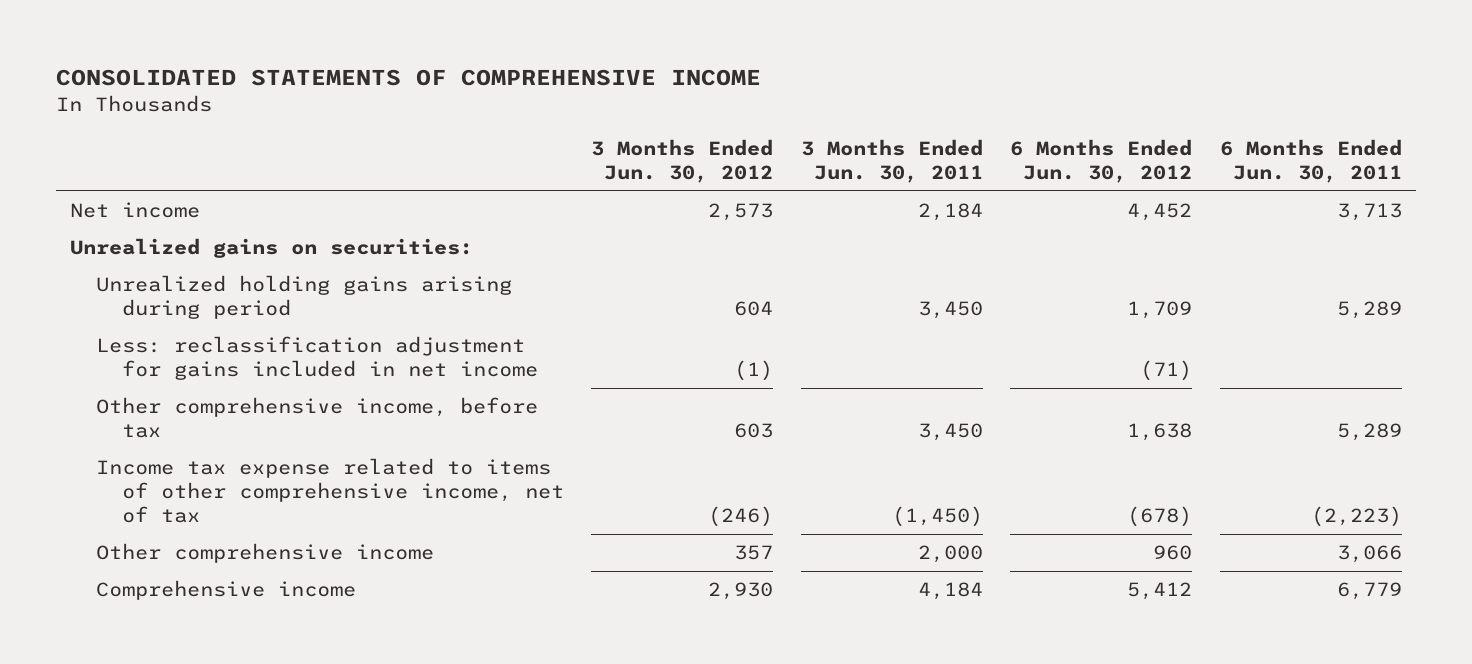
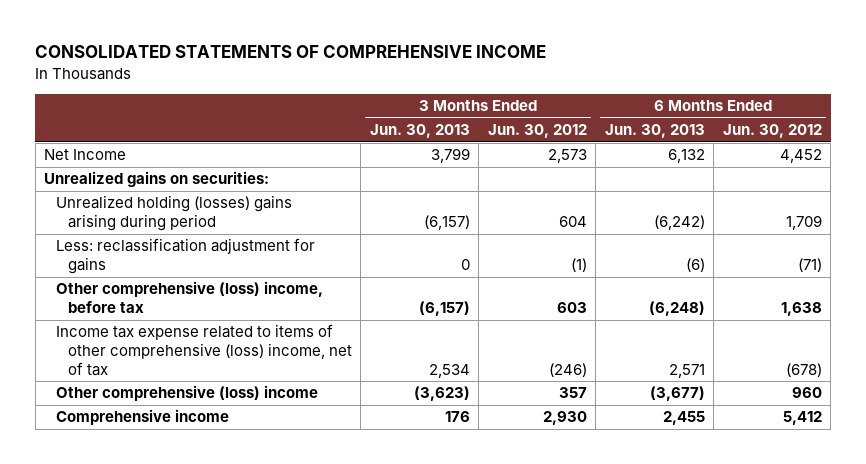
- | 3 Months Ended Jun. 30, 2012 | 3 Months Ended Jun. 30, 2011 | 6 Months Ended Jun. 30, 2012 | 6 Months Ended Jun. 30, 2011
+ | 3 Months Ended Jun. 30, 2013 | 3 Months Ended Jun. 30, 2012 | 6 Months Ended Jun. 30, 2013 | 6 Months Ended Jun. 30, 2012
- Net income | 2,573 | 2,184 | 4,452 | 3,713
+ Net Income | 3,799 | 2,573 | 6,132 | 4,452
- Unrealized holding gains arising during period | 604 | 3,450 | 1,709 | 5,289
- Less: reclassification adjustment for gains included in net income | (1) | | (71) |
- Other comprehensive income, before tax | 603 | 3,450 | 1,638 | 5,289
- Income tax expense related to items of other comprehensive income, net of tax | (246) | (1,450) | (678) | (2,223)
- Other comprehensive income | 357 | 2,000 | 960 | 3,066
+ Unrealized holding (losses) gains arising during period | (6,157) | 604 | (6,242) | 1,709
+ Less: reclassification adjustment for gains | 0 | (1) | (6) | (71)
+ Other comprehensive (loss) income, before tax | (6,157) | 603 | (6,248) | 1,638
+ Income tax expense related to items of other comprehensive (loss) income, net of tax | 2,534 | (246) | 2,571 | (678)
+ Other comprehensive (loss) income | (3,623) | 357 | (3,677) | 960

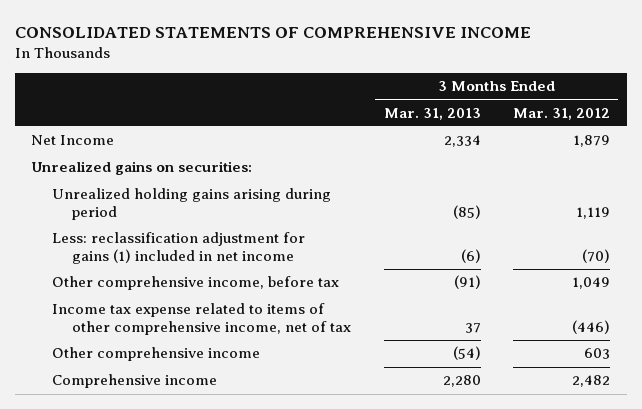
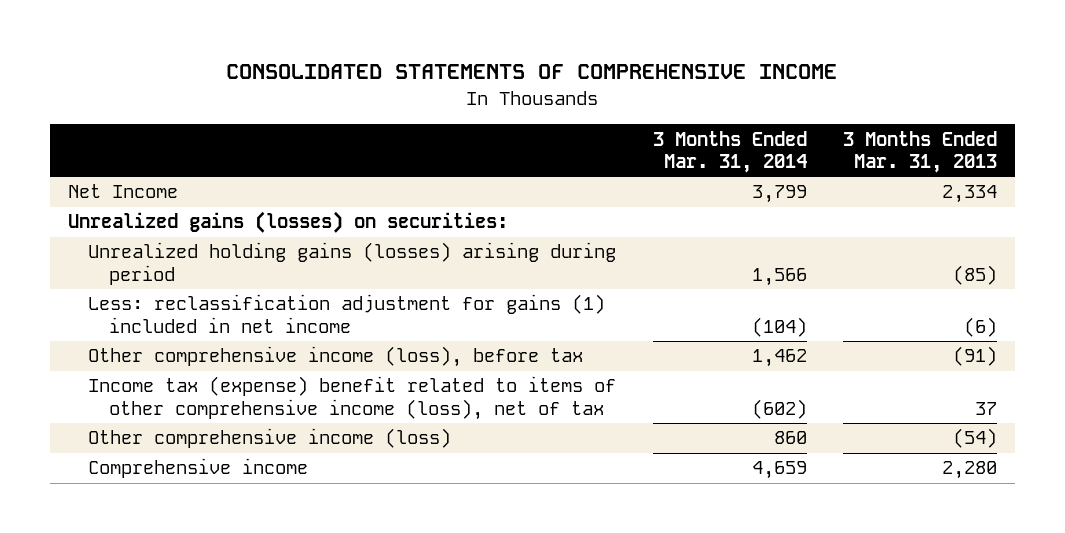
- | 3 Months Ended Mar. 31, 2013 | 3 Months Ended Mar. 31, 2012
+ | 3 Months Ended Mar. 31, 2014 | 3 Months Ended Mar. 31, 2013
- Unrealized gains on securities:
- Unrealized holding gains arising during period | (85) | 1,119
+ Unrealized gains (losses) on securities:
+ Unrealized holding gains (losses) arising during period | 1,566 | (85)
- Other comprehensive income, before tax | (91) | 1,049
- Income tax expense related to items of other comprehensive income, net of tax | 37 | (446)
- Other comprehensive income | (54) | 603
+ Other comprehensive income (loss), before tax | 1,462 | (91)
+ Income tax (expense) benefit related to items of other comprehensive income (loss), net of tax | (602) | 37
+ Other comprehensive income (loss) | 860 | (54)

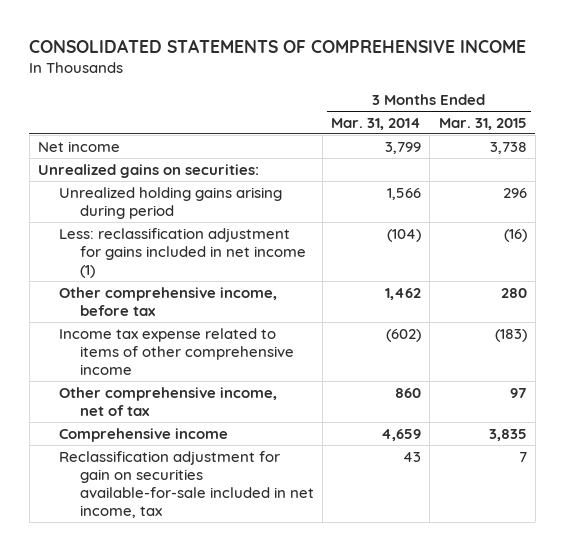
- | 3 Months Ended Mar. 31, 2014 | 3 Months Ended Mar. 31, 2013
+ | 3 Months Ended Mar. 31, 2014 | 3 Months Ended Mar. 31, 2015
- Net Income | 3,799 | 2,334
- Unrealized gains (losses) on securities:
- Unrealized holding gains (losses) arising during period | 1,566 | (85)
- Less: reclassification adjustment for gains (1) included in net income | (104) | (6)
- Other comprehensive income (loss), before tax | 1,462 | (91)
- Income tax (expense) benefit related to items of other comprehensive income (loss), net of tax | (602) | 37
- Other comprehensive income (loss) | 860 | (54)
+ Net income | 3,799 | 3,738
+ Unrealized gains on securities:
+ Unrealized holding gains arising during period | 1,566 | 296
+ Less: reclassification adjustment for gains included in net income (1) | (104) | (16)
+ Other comprehensive income, before tax | 1,462 | 280
+ Income tax expense related to items of other comprehensive income | (602) | (183)
+ Other comprehensive income, net of tax | 860 | 97
+ Reclassification adjustment for gain on securities available-for-sale included in net income, tax | 43 | 7

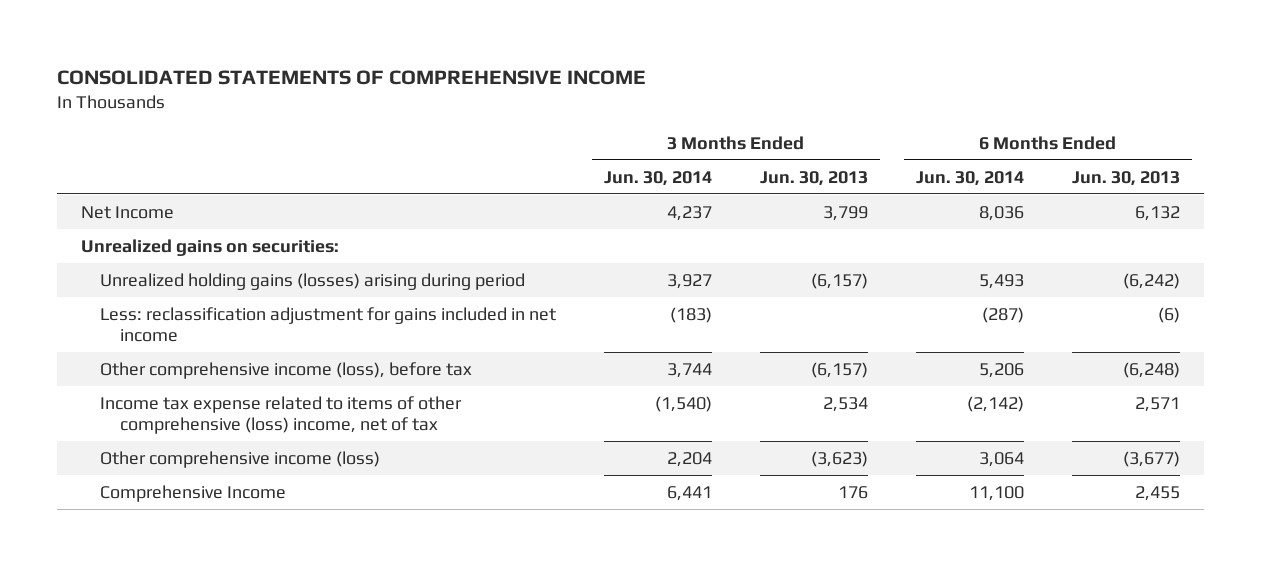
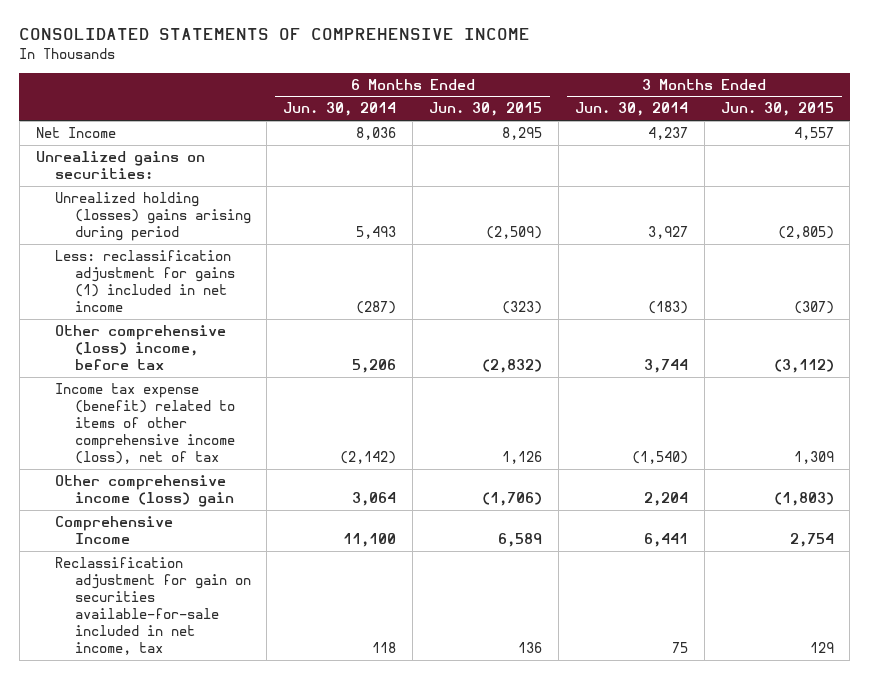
- | 3 Months Ended Jun. 30, 2014 | 3 Months Ended Jun. 30, 2013 | 6 Months Ended Jun. 30, 2014 | 6 Months Ended Jun. 30, 2013
+ | 6 Months Ended Jun. 30, 2014 | 6 Months Ended Jun. 30, 2015 | 3 Months Ended Jun. 30, 2014 | 3 Months Ended Jun. 30, 2015
- Unrealized holding gains (losses) arising during period | 3,927 | (6,157) | 5,493 | (6,242)
- Less: reclassification adjustment for gains included in net income | (183) | | (287) | (6)
- Other comprehensive income (loss), before tax | 3,744 | (6,157) | 5,206 | (6,248)
- Income tax expense related to items of other comprehensive (loss) income, net of tax | (1,540) | 2,534 | (2,142) | 2,571
- Other comprehensive income (loss) | 2,204 | (3,623) | 3,064 | (3,677)
+ Unrealized holding (losses) gains arising during period | 5,493 | (2,509) | 3,927 | (2,805)
+ Less: reclassification adjustment for gains (1) included in net income | (287) | (323) | (183) | (307)
+ Other comprehensive (loss) income, before tax | 5,206 | (2,832) | 3,744 | (3,112)
+ Income tax expense (benefit) related to items of other comprehensive income (loss), net of tax | (2,142) | 1,126 | (1,540) | 1,309
+ Other comprehensive income (loss) gain | 3,064 | (1,706) | 2,204 | (1,803)
+ Reclassification adjustment for gain on securities available-for-sale included in net income, tax | 118 | 136 | 75 | 129

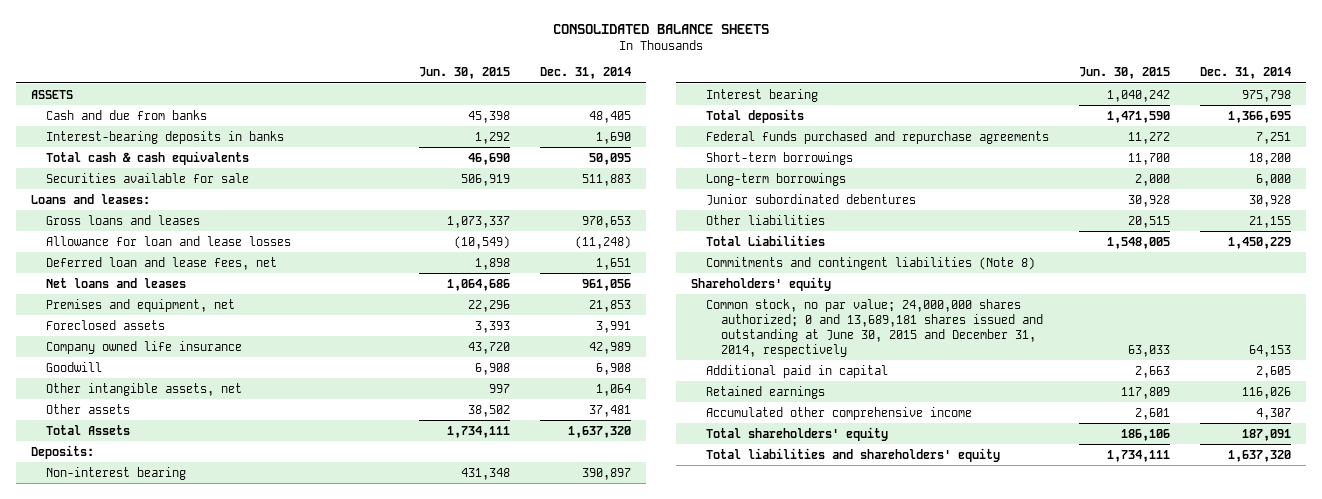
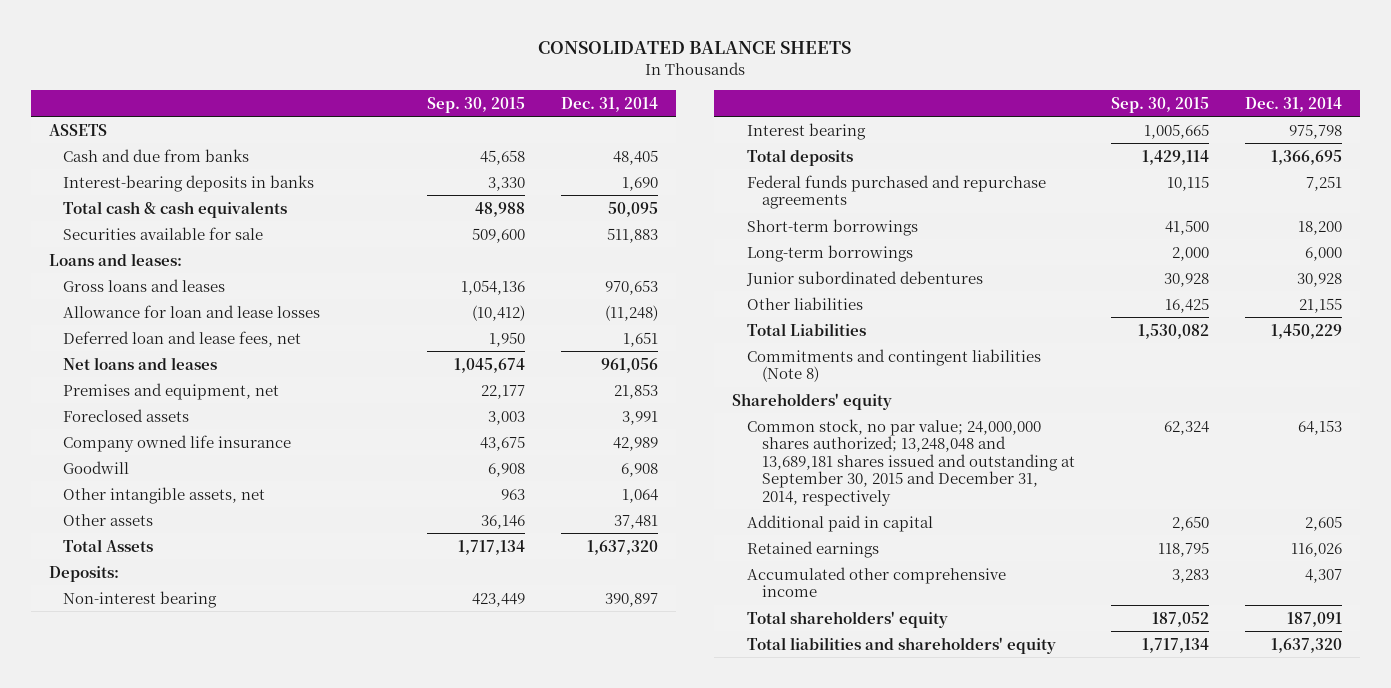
- | Jun. 30, 2015 | Dec. 31, 2014
+ | Sep. 30, 2015 | Dec. 31, 2014
- Common stock, no par value; 24,000,000 shares authorized; 0 and 13,689,181 shares issued and outstanding at June 30, 2015 and December 31, 2014, respectively | 63,033 | 64,153
+ Common stock, no par value; 24,000,000 shares authorized; 13,248,048 and 13,689,181 shares issued and outstanding at September 30, 2015 and December 31, 2014, respectively | 62,324 | 64,153

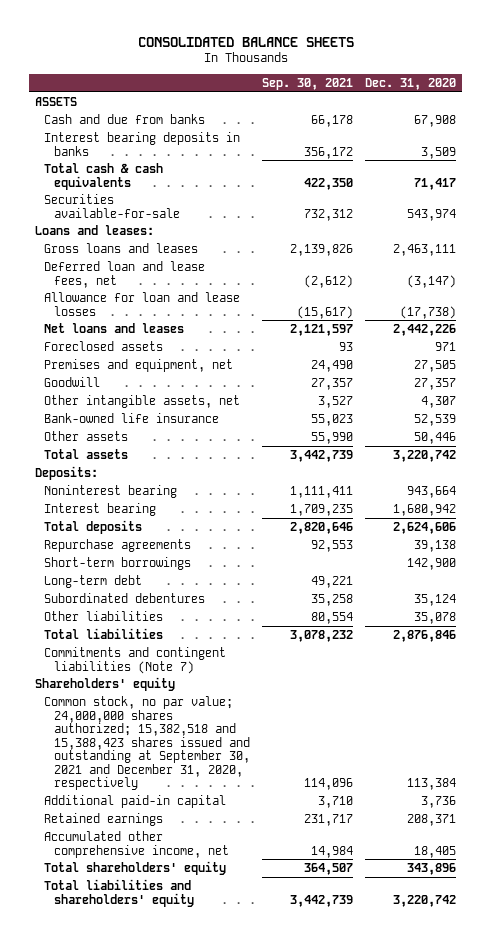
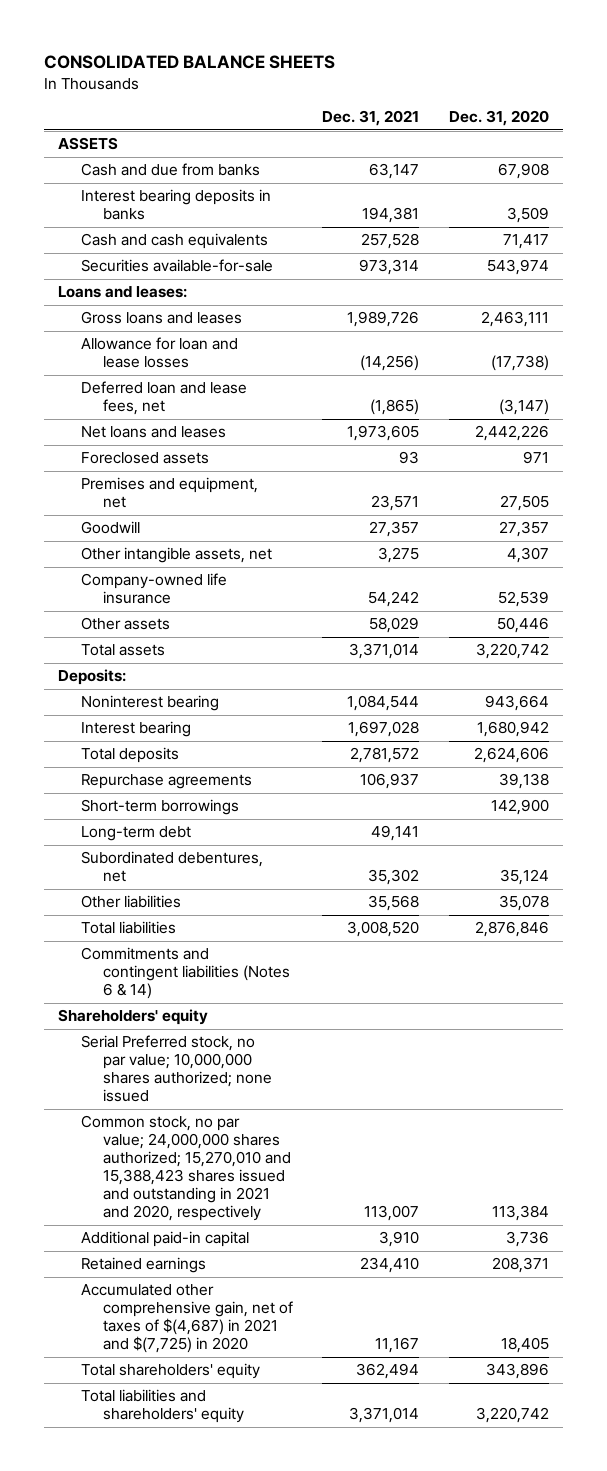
- | Sep. 30, 2021 | Dec. 31, 2020
+ | Dec. 31, 2021 | Dec. 31, 2020
- Total cash & cash equivalents | 422,350 | 71,417
+ Cash and cash equivalents | 257,528 | 71,417
moved down: Deferred loan and lease fees, net | (1,865) | (3,147)
- Bank-owned life insurance | 55,023 | 52,539
+ Company-owned life insurance | 54,242 | 52,539
- Subordinated debentures | 35,258 | 35,124
+ Subordinated debentures, net | 35,302 | 35,124
- Commitments and contingent liabilities (Note 7)
+ Commitments and contingent liabilities (Notes 6 & 14)
- Common stock, no par value; 24,000,000 shares authorized; 15,382,518 and 15,388,423 shares issued and outstanding at September 30, 2021 and December 31, 2020, respectively | 114,096 | 113,384
+ Serial Preferred stock, no par value; 10,000,000 shares authorized; none issued
+ Common stock, no par value; 24,000,000 shares authorized; 15,270,010 and 15,388,423 shares issued and outstanding in 2021 and 2020, respectively | 113,007 | 113,384
- Accumulated other comprehensive income, net | 14,984 | 18,405
+ Accumulated other comprehensive gain, net of taxes of $(4,687) in 2021 and $(7,725) in 2020 | 11,167 | 18,405

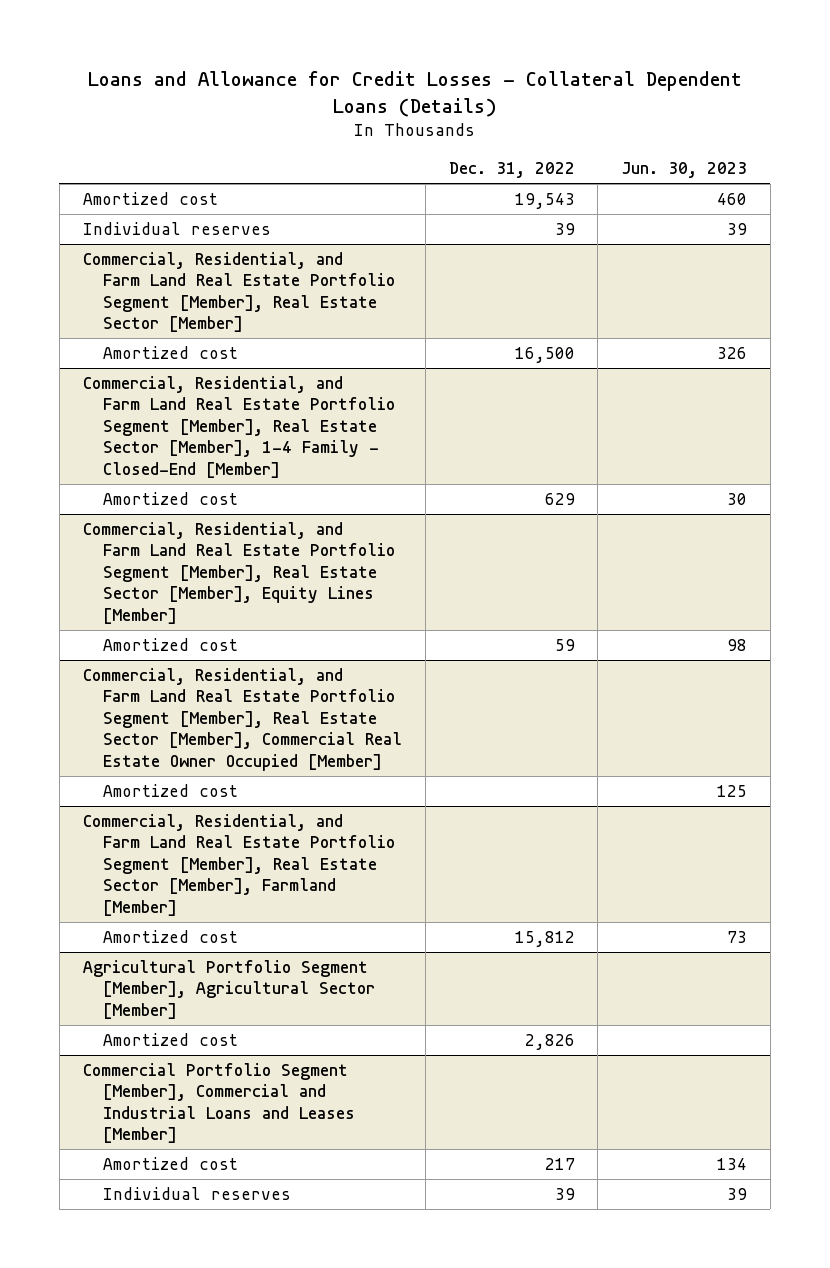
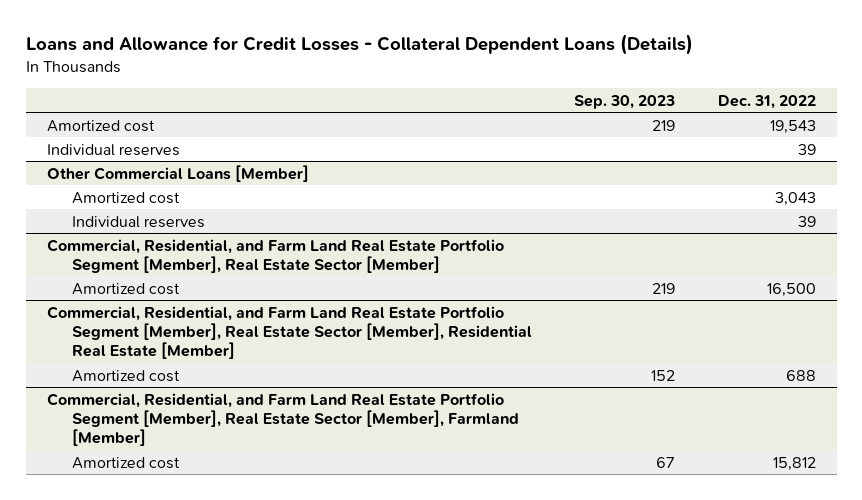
- | Dec. 31, 2022 | Jun. 30, 2023
+ | Sep. 30, 2023 | Dec. 31, 2022
+ Other Commercial Loans [Member]
+ Amortized cost | | 3,043
+ Individual reserves | | 39
- Commercial, Residential, and Farm Land Real Estate Portfolio Segment [Member], Real Estate Sector [Member], 1-4 Family - Closed-End [Member]
- Amortized cost | 629 | 30
- Commercial, Residential, and Farm Land Real Estate Portfolio Segment [Member], Real Estate Sector [Member], Equity Lines [Member]
- Amortized cost | 59 | 98
- Commercial, Residential, and Farm Land Real Estate Portfolio Segment [Member], Real Estate Sector [Member], Commercial Real Estate Owner Occupied [Member]
- Amortized cost | | 125
+ Commercial, Residential, and Farm Land Real Estate Portfolio Segment [Member], Real Estate Sector [Member], Residential Real Estate [Member]
+ Amortized cost | 152 | 688
- Agricultural Portfolio Segment [Member], Agricultural Sector [Member]
- Amortized cost | 2,826 |
- Commercial Portfolio Segment [Member], Commercial and Industrial Loans and Leases [Member]
- Amortized cost | 217 | 134
- Individual reserves | 39 | 39

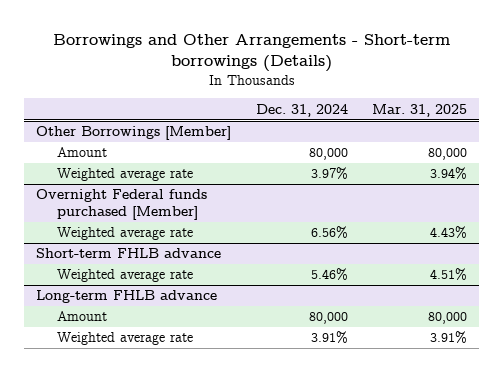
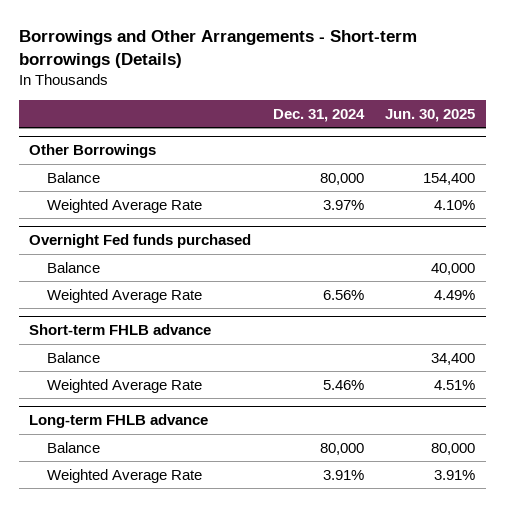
- | Dec. 31, 2024 | Mar. 31, 2025
+ | Dec. 31, 2024 | Jun. 30, 2025
- Other Borrowings [Member]
- Amount | 80,000 | 80,000
- Weighted average rate | 3.97% | 3.94%
- Overnight Federal funds purchased [Member]
- Weighted average rate | 6.56% | 4.43%
+ Other Borrowings
+ Balance | 80,000 | 154,400
+ Weighted Average Rate | 3.97% | 4.10%
+ Overnight Fed funds purchased
+ Balance | | 40,000
+ Weighted Average Rate | 6.56% | 4.49%
@ Short-term FHLB advance
- Weighted average rate | 5.46% | 4.51%
+ Balance | | 34,400
+ Weighted Average Rate | 5.46% | 4.51%
@ Long-term FHLB advance
- Amount | 80,000 | 80,000
- Weighted average rate | 3.91% | 3.91%
+ Balance | 80,000 | 80,000
+ Weighted Average Rate | 3.91% | 3.91%

